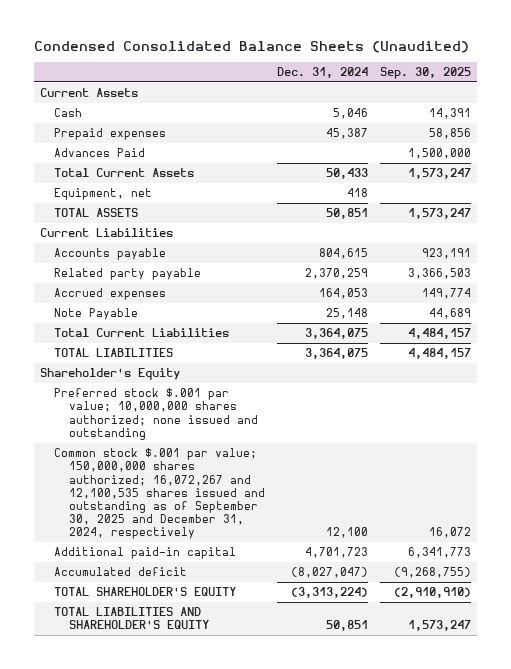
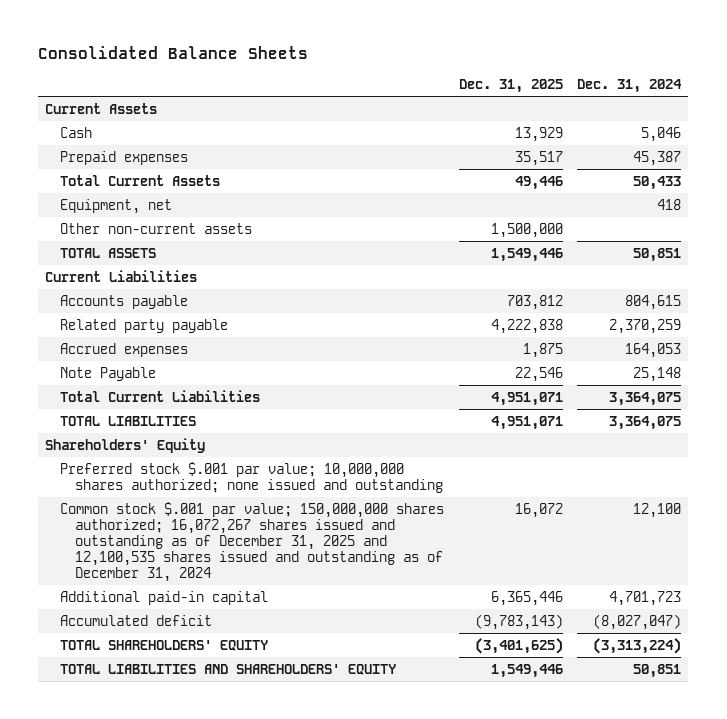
- Condensed Consolidated Balance Sheets (Unaudited)
+ Consolidated Balance Sheets
- | Dec. 31, 2024 | Sep. 30, 2025
+ | Dec. 31, 2025 | Dec. 31, 2024
- Advances Paid | | 1,500,000
+ Other non-current assets | 1,500,000 |
- Shareholder's Equity
+ Shareholders' Equity
- Common stock $.001 par value; 150,000,000 shares authorized; 16,072,267 and 12,100,535 shares issued and outstanding as of September 30, 2025 and December 31, 2024, respectively | 12,100 | 16,072
+ Common stock $.001 par value; 150,000,000 shares authorized; 16,072,267 shares issued and outstanding as of December 31, 2025 and 12,100,535 shares issued and outstanding as of December 31, 2024 | 16,072 | 12,100
- TOTAL SHAREHOLDER'S EQUITY | (3,313,224) | (2,910,910)
- TOTAL LIABILITIES AND SHAREHOLDER'S EQUITY | 50,851 | 1,573,247
+ TOTAL SHAREHOLDERS' EQUITY | (3,401,625) | (3,313,224)
+ TOTAL LIABILITIES AND SHAREHOLDERS' EQUITY | 1,549,446 | 50,851

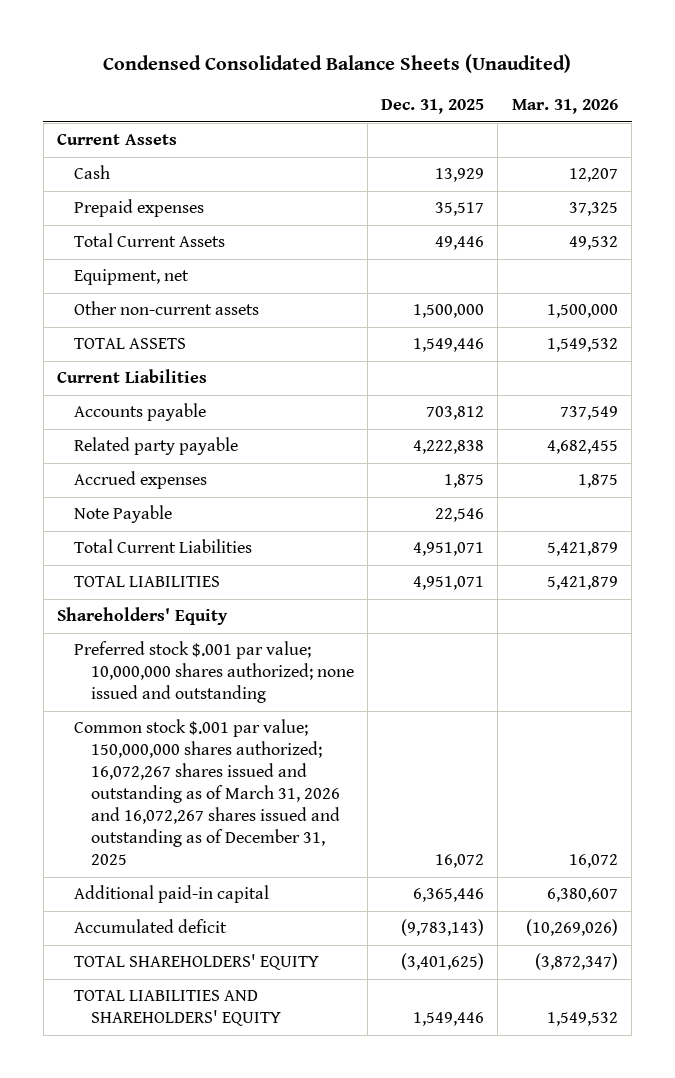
- Consolidated Balance Sheets
+ Condensed Consolidated Balance Sheets (Unaudited)
- | Dec. 31, 2025 | Dec. 31, 2024
+ | Dec. 31, 2025 | Mar. 31, 2026
- Common stock $.001 par value; 150,000,000 shares authorized; 16,072,267 shares issued and outstanding as of December 31, 2025 and 12,100,535 shares issued and outstanding as of December 31, 2024 | 16,072 | 12,100
+ Common stock $.001 par value; 150,000,000 shares authorized; 16,072,267 shares issued and outstanding as of March 31, 2026 and 16,072,267 shares issued and outstanding as of December 31, 2025 | 16,072 | 16,072

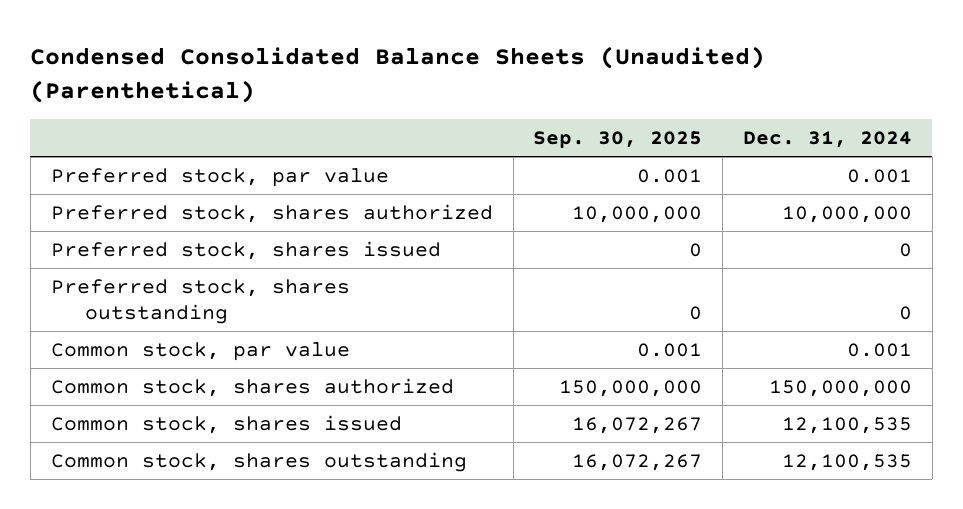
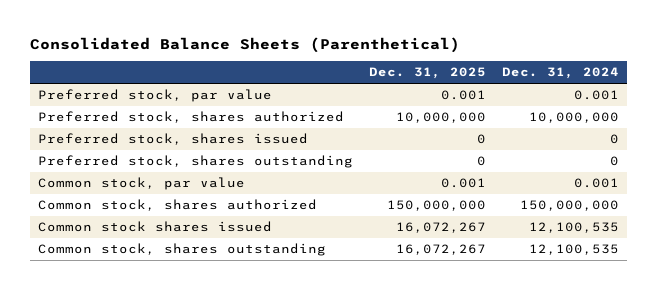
- Condensed Consolidated Balance Sheets (Unaudited) (Parenthetical)
+ Consolidated Balance Sheets (Parenthetical)
- | Sep. 30, 2025 | Dec. 31, 2024
+ | Dec. 31, 2025 | Dec. 31, 2024
- Common stock, shares issued | 16,072,267 | 12,100,535
+ Common stock shares issued | 16,072,267 | 12,100,535

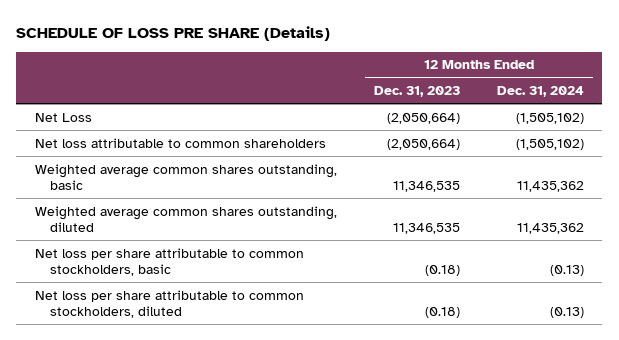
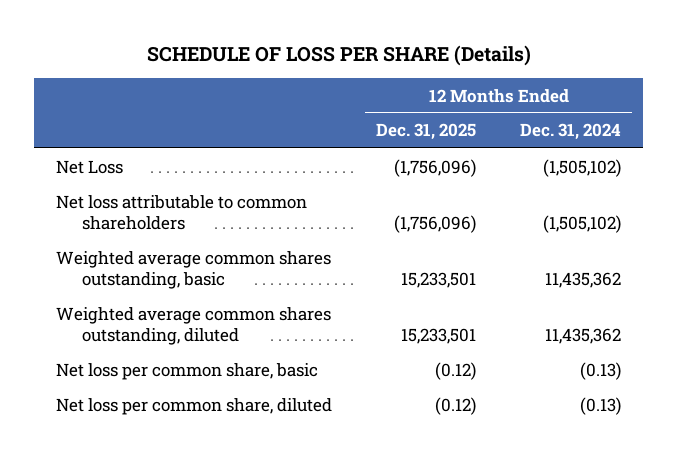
- SCHEDULE OF LOSS PRE SHARE (Details)
+ SCHEDULE OF LOSS PER SHARE (Details)
- | 12 Months Ended Dec. 31, 2023 | 12 Months Ended Dec. 31, 2024
+ | 12 Months Ended Dec. 31, 2025 | 12 Months Ended Dec. 31, 2024
- Net loss per share attributable to common stockholders, basic | (0.18) | (0.13)
- Net loss per share attributable to common stockholders, diluted | (0.18) | (0.13)
+ Net loss per common share, basic | (0.12) | (0.13)
+ Net loss per common share, diluted | (0.12) | (0.13)

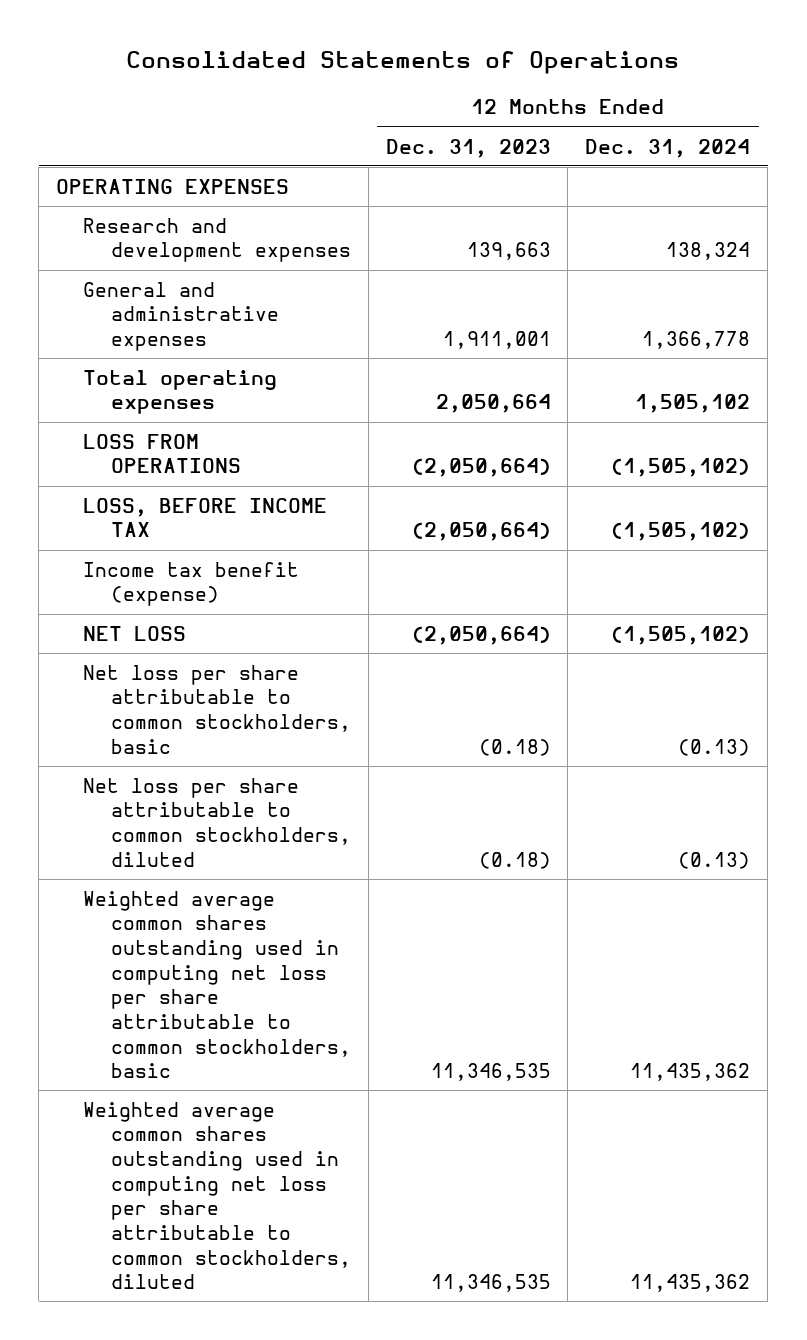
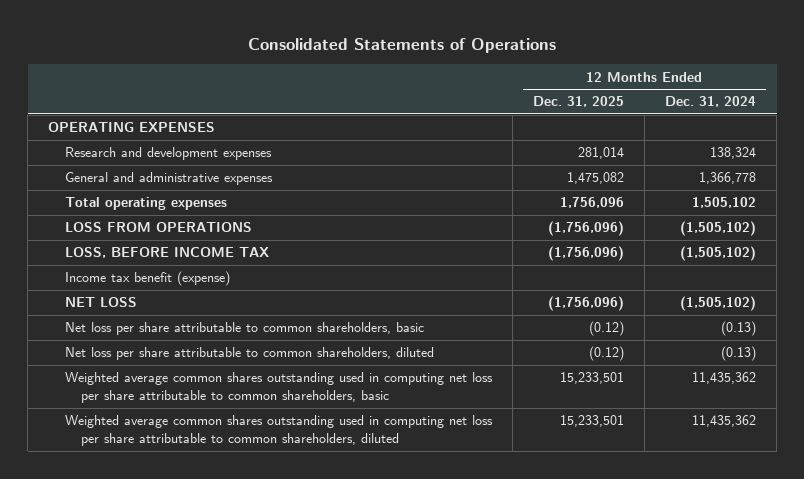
- | 12 Months Ended Dec. 31, 2023 | 12 Months Ended Dec. 31, 2024
+ | 12 Months Ended Dec. 31, 2025 | 12 Months Ended Dec. 31, 2024
- Net loss per share attributable to common stockholders, basic | (0.18) | (0.13)
- Net loss per share attributable to common stockholders, diluted | (0.18) | (0.13)
- Weighted average common shares outstanding used in computing net loss per share attributable to common stockholders, basic | 11,346,535 | 11,435,362
- Weighted average common shares outstanding used in computing net loss per share attributable to common stockholders, diluted | 11,346,535 | 11,435,362
+ Net loss per share attributable to common shareholders, basic | (0.12) | (0.13)
+ Net loss per share attributable to common shareholders, diluted | (0.12) | (0.13)
+ Weighted average common shares outstanding used in computing net loss per share attributable to common shareholders, basic | 15,233,501 | 11,435,362
+ Weighted average common shares outstanding used in computing net loss per share attributable to common shareholders, diluted | 15,233,501 | 11,435,362

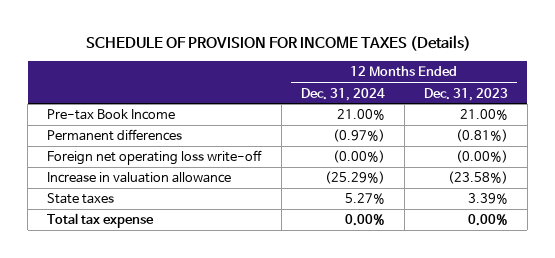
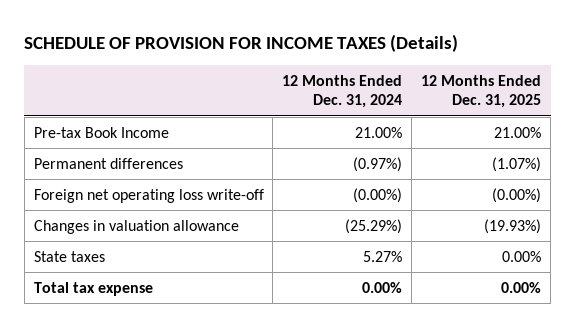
- | 12 Months Ended Dec. 31, 2024 | 12 Months Ended Dec. 31, 2023
+ | 12 Months Ended Dec. 31, 2024 | 12 Months Ended Dec. 31, 2025
- Increase in valuation allowance | (25.29%) | (23.58%)
+ Changes in valuation allowance | (25.29%) | (19.93%)

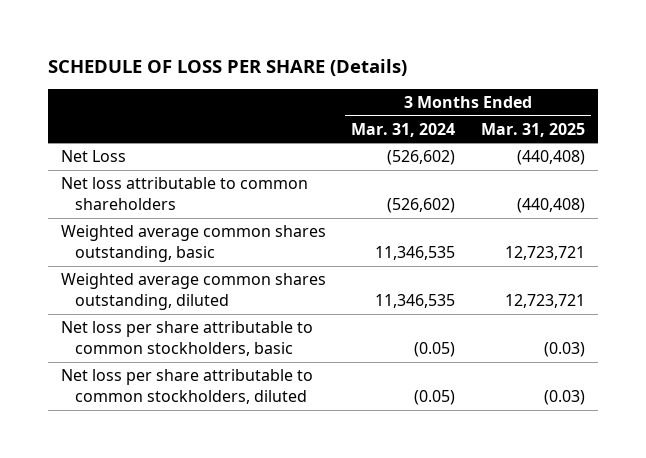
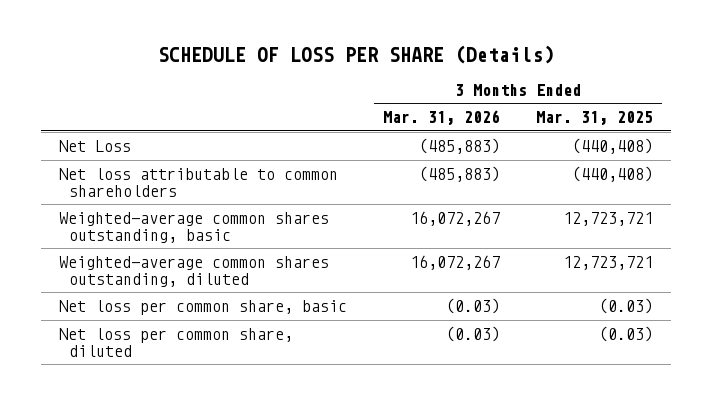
- | 3 Months Ended Mar. 31, 2024 | 3 Months Ended Mar. 31, 2025
+ | 3 Months Ended Mar. 31, 2026 | 3 Months Ended Mar. 31, 2025
- Weighted average common shares outstanding, basic | 11,346,535 | 12,723,721
- Weighted average common shares outstanding, diluted | 11,346,535 | 12,723,721
- Net loss per share attributable to common stockholders, basic | (0.05) | (0.03)
- Net loss per share attributable to common stockholders, diluted | (0.05) | (0.03)
+ Weighted-average common shares outstanding, basic | 16,072,267 | 12,723,721
+ Weighted-average common shares outstanding, diluted | 16,072,267 | 12,723,721
+ Net loss per common share, basic | (0.03) | (0.03)
+ Net loss per common share, diluted | (0.03) | (0.03)

